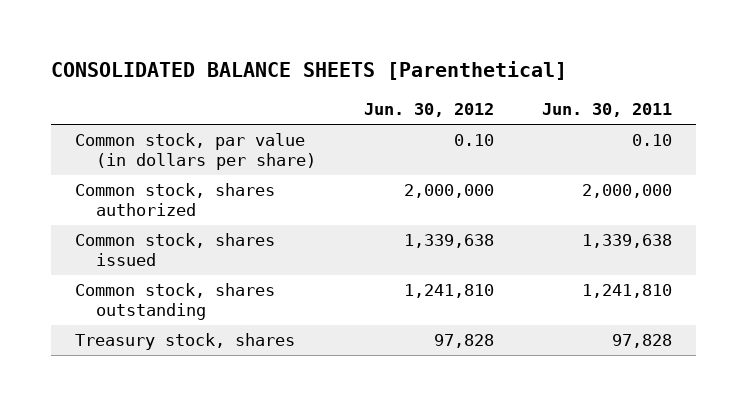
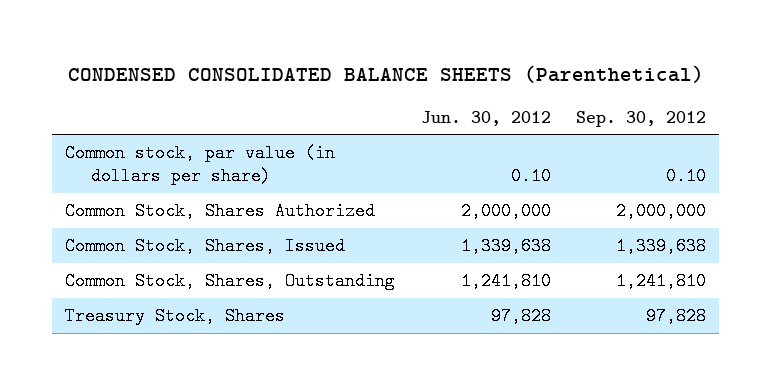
- CONSOLIDATED BALANCE SHEETS [Parenthetical]
+ CONDENSED CONSOLIDATED BALANCE SHEETS (Parenthetical)
- | Jun. 30, 2012 | Jun. 30, 2011
+ | Jun. 30, 2012 | Sep. 30, 2012
- Common stock, shares authorized | 2,000,000 | 2,000,000
- Common stock, shares issued | 1,339,638 | 1,339,638
- Common stock, shares outstanding | 1,241,810 | 1,241,810
- Treasury stock, shares | 97,828 | 97,828
+ Common Stock, Shares Authorized | 2,000,000 | 2,000,000
+ Common Stock, Shares, Issued | 1,339,638 | 1,339,638
+ Common Stock, Shares, Outstanding | 1,241,810 | 1,241,810
+ Treasury Stock, Shares | 97,828 | 97,828

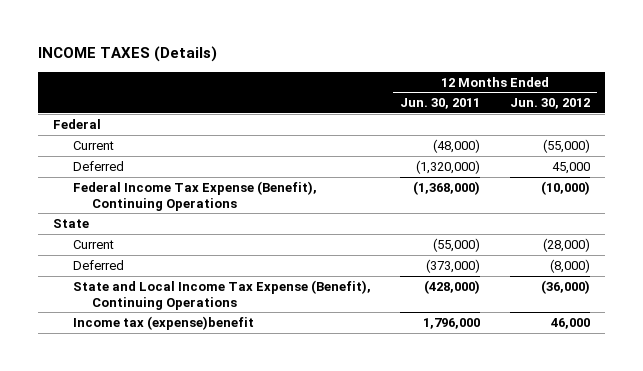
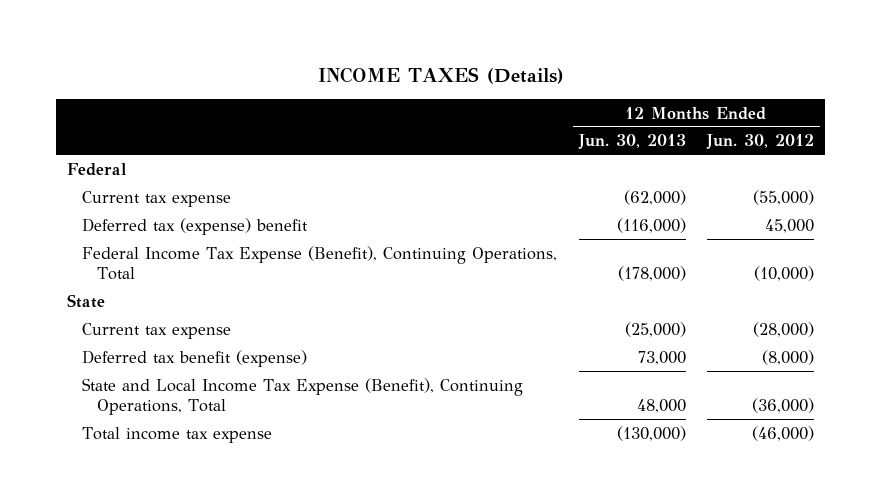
- | 12 Months Ended Jun. 30, 2011 | 12 Months Ended Jun. 30, 2012
+ | 12 Months Ended Jun. 30, 2013 | 12 Months Ended Jun. 30, 2012
- Current | (48,000) | (55,000)
- Deferred | (1,320,000) | 45,000
- Federal Income Tax Expense (Benefit), Continuing Operations | (1,368,000) | (10,000)
+ Current tax expense | (62,000) | (55,000)
+ Deferred tax (expense) benefit | (116,000) | 45,000
+ Federal Income Tax Expense (Benefit), Continuing Operations, Total | (178,000) | (10,000)
- Current | (55,000) | (28,000)
- Deferred | (373,000) | (8,000)
- State and Local Income Tax Expense (Benefit), Continuing Operations | (428,000) | (36,000)
- Income tax (expense)benefit | 1,796,000 | 46,000
+ Current tax expense | (25,000) | (28,000)
+ Deferred tax benefit (expense) | 73,000 | (8,000)
+ State and Local Income Tax Expense (Benefit), Continuing Operations, Total | 48,000 | (36,000)
+ Total income tax expense | (130,000) | (46,000)

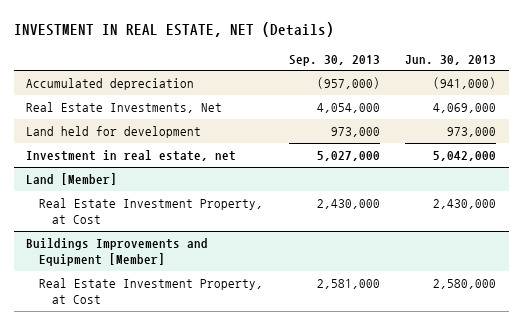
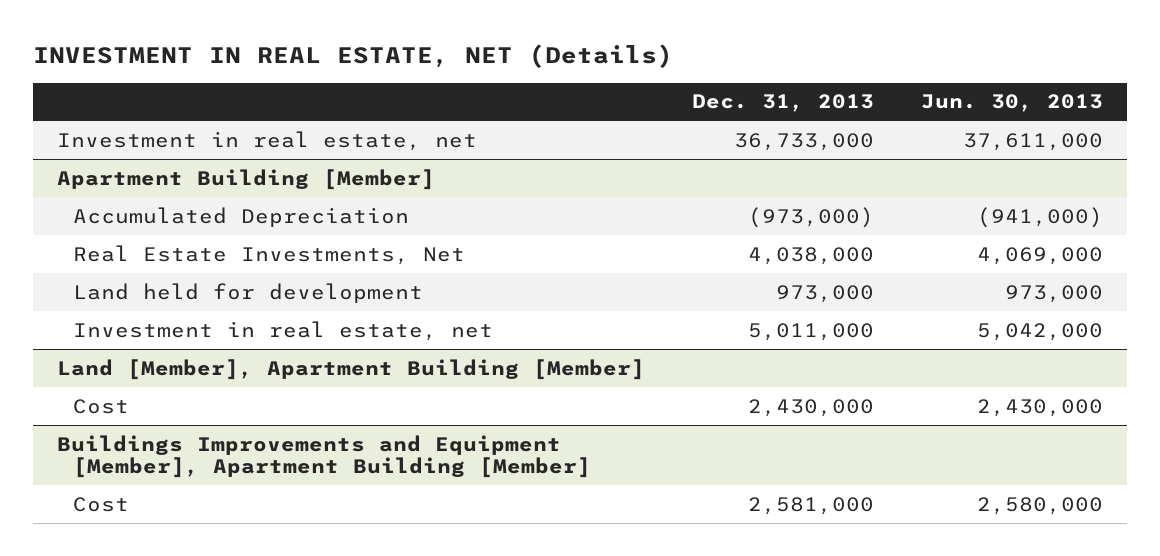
- | Sep. 30, 2013 | Jun. 30, 2013
+ | Dec. 31, 2013 | Jun. 30, 2013
- Accumulated depreciation | (957,000) | (941,000)
+ Investment in real estate, net | 36,733,000 | 37,611,000
+ Apartment Building [Member]
+ Accumulated Depreciation | (973,000) | (941,000)
- Land [Member]
- Real Estate Investment Property, at Cost | 2,430,000 | 2,430,000
- Buildings Improvements and Equipment [Member]
- Real Estate Investment Property, at Cost | 2,581,000 | 2,580,000
+ Land [Member], Apartment Building [Member]
+ Cost | 2,430,000 | 2,430,000
+ Buildings Improvements and Equipment [Member], Apartment Building [Member]
+ Cost | 2,581,000 | 2,580,000

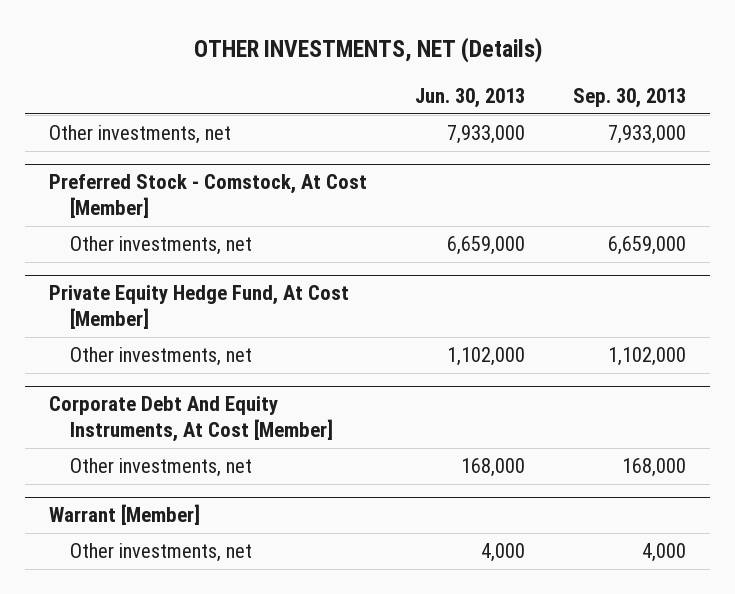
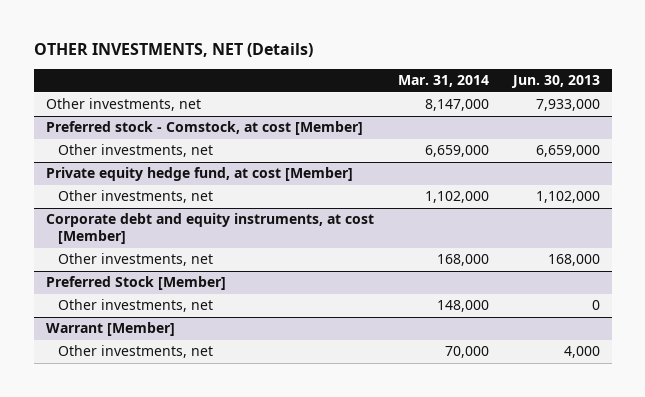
- | Jun. 30, 2013 | Sep. 30, 2013
+ | Mar. 31, 2014 | Jun. 30, 2013
- Preferred Stock - Comstock, At Cost [Member]
+ Preferred stock - Comstock, at cost [Member]
- Private Equity Hedge Fund, At Cost [Member]
+ Private equity hedge fund, at cost [Member]
- Corporate Debt And Equity Instruments, At Cost [Member]
+ Corporate debt and equity instruments, at cost [Member]
+ Preferred Stock [Member]
+ Other investments, net | 148,000 | 0

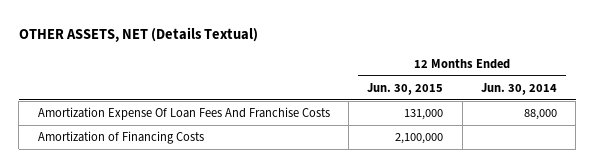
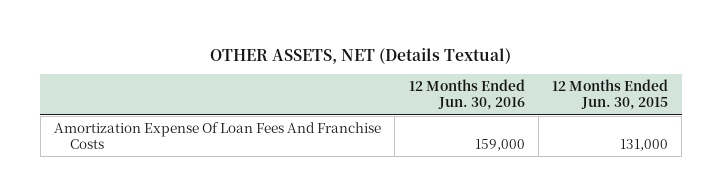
- | 12 Months Ended Jun. 30, 2015 | 12 Months Ended Jun. 30, 2014
+ | 12 Months Ended Jun. 30, 2016 | 12 Months Ended Jun. 30, 2015
- Amortization of Financing Costs | 2,100,000 |

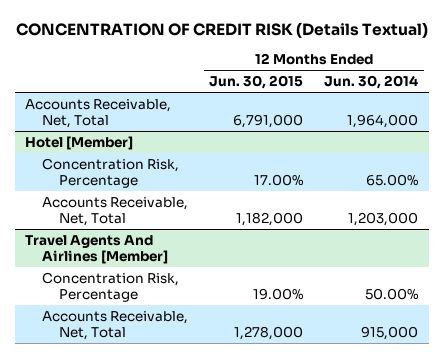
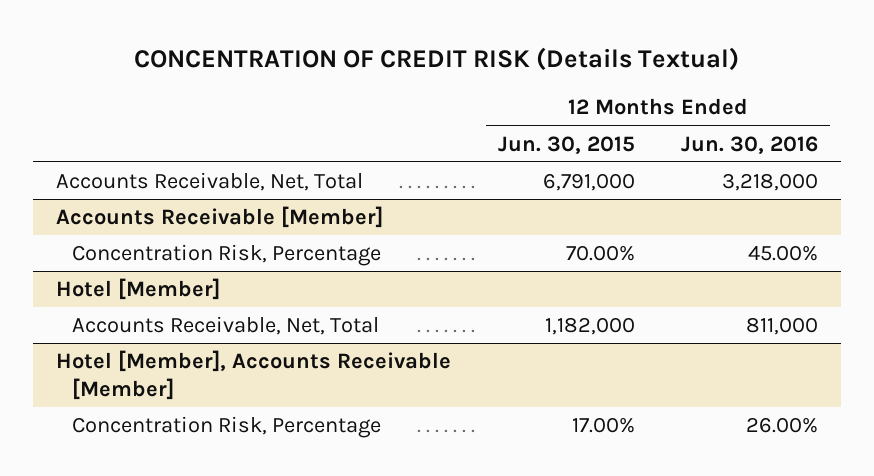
- | 12 Months Ended Jun. 30, 2015 | 12 Months Ended Jun. 30, 2014
+ | 12 Months Ended Jun. 30, 2015 | 12 Months Ended Jun. 30, 2016
+ Accounts Receivable [Member]
+ Concentration Risk, Percentage | 70.00% | 45.00%
@ Hotel [Member]
- Concentration Risk, Percentage | 17.00% | 65.00%
- Travel Agents And Airlines [Member]
- Concentration Risk, Percentage | 19.00% | 50.00%
- Accounts Receivable, Net, Total | 1,278,000 | 915,000
+ Hotel [Member], Accounts Receivable [Member]
+ Concentration Risk, Percentage | 17.00% | 26.00%

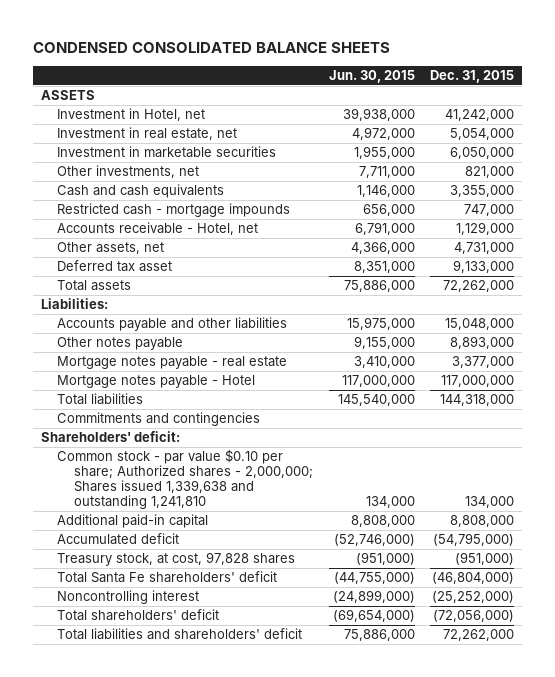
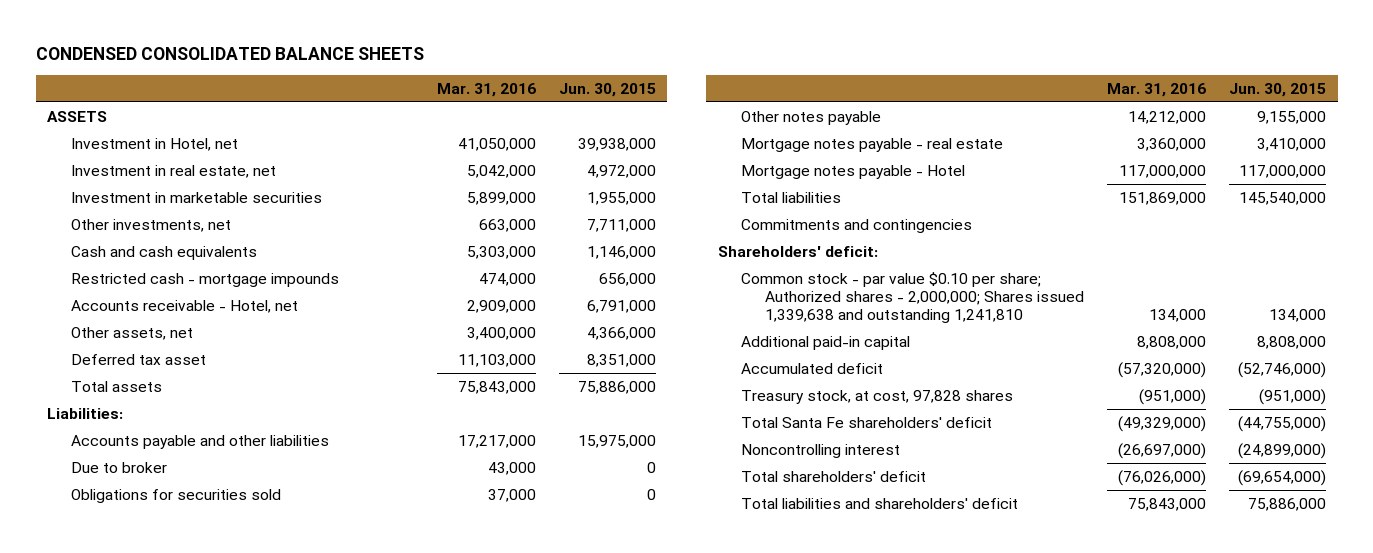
- | Jun. 30, 2015 | Dec. 31, 2015
+ | Mar. 31, 2016 | Jun. 30, 2015
+ Due to broker | 43,000 | 0
+ Obligations for securities sold | 37,000 | 0

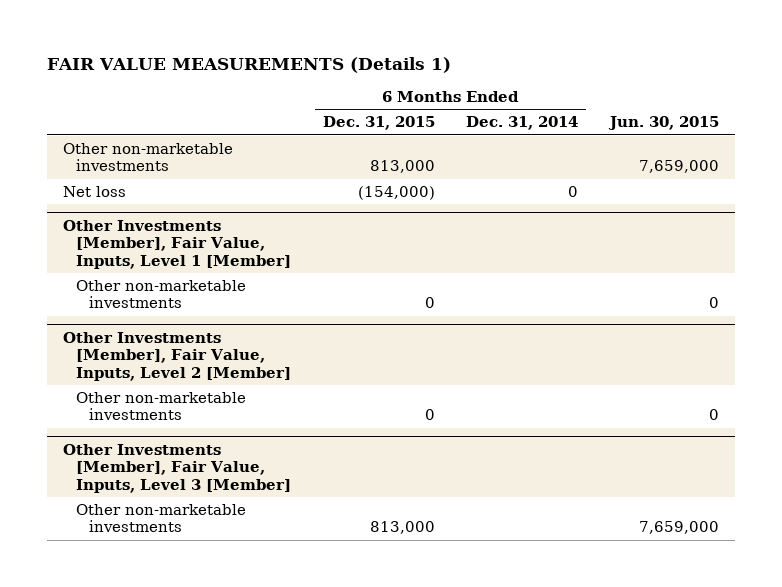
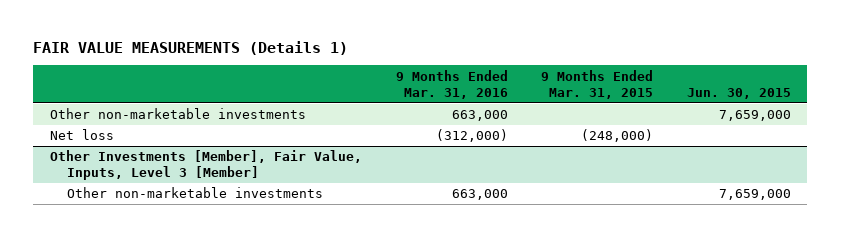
- | 6 Months Ended Dec. 31, 2015 | 6 Months Ended Dec. 31, 2014 | Jun. 30, 2015
+ | 9 Months Ended Mar. 31, 2016 | 9 Months Ended Mar. 31, 2015 | Jun. 30, 2015
- Other Investments [Member], Fair Value, Inputs, Level 1 [Member]
- Other non-marketable investments | 0 | | 0
- Other Investments [Member], Fair Value, Inputs, Level 2 [Member]
- Other non-marketable investments | 0 | | 0

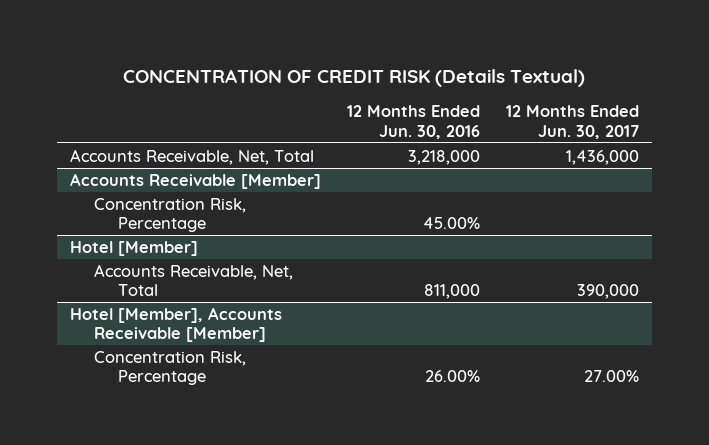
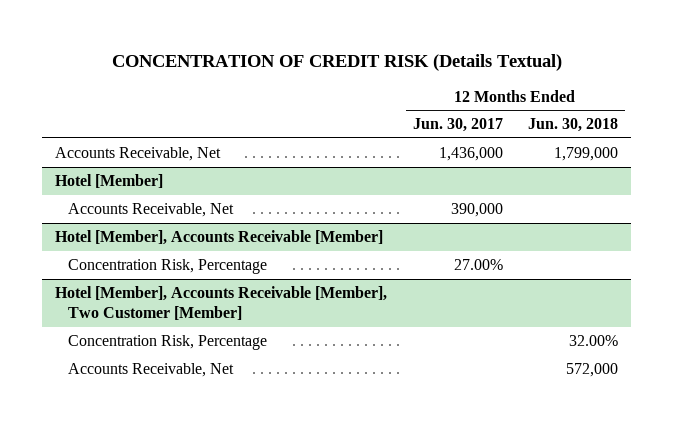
- | 12 Months Ended Jun. 30, 2016 | 12 Months Ended Jun. 30, 2017
+ | 12 Months Ended Jun. 30, 2017 | 12 Months Ended Jun. 30, 2018
- Accounts Receivable, Net, Total | 3,218,000 | 1,436,000
- Accounts Receivable [Member]
- Concentration Risk, Percentage | 45.00% |
+ Accounts Receivable, Net | 1,436,000 | 1,799,000
@ Hotel [Member]
- Accounts Receivable, Net, Total | 811,000 | 390,000
+ Accounts Receivable, Net | 390,000 |
+ Hotel [Member], Accounts Receivable [Member], Two Customer [Member]
+ Concentration Risk, Percentage | | 32.00%
+ Accounts Receivable, Net | | 572,000

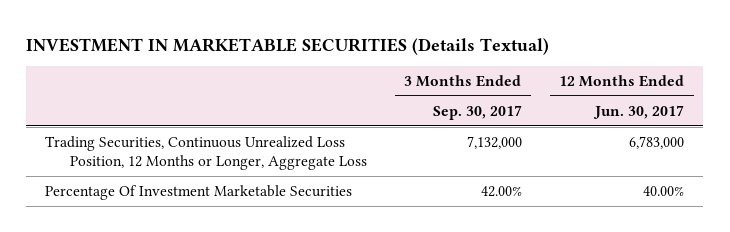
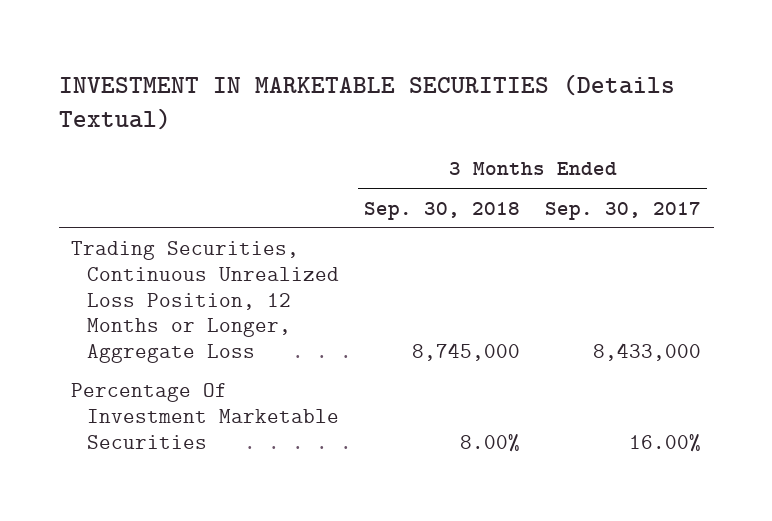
- | 3 Months Ended Sep. 30, 2017 | 12 Months Ended Jun. 30, 2017
+ | 3 Months Ended Sep. 30, 2018 | 3 Months Ended Sep. 30, 2017
- Trading Securities, Continuous Unrealized Loss Position, 12 Months or Longer, Aggregate Loss | 7,132,000 | 6,783,000
- Percentage Of Investment Marketable Securities | 42.00% | 40.00%
+ Trading Securities, Continuous Unrealized Loss Position, 12 Months or Longer, Aggregate Loss | 8,745,000 | 8,433,000
+ Percentage Of Investment Marketable Securities | 8.00% | 16.00%

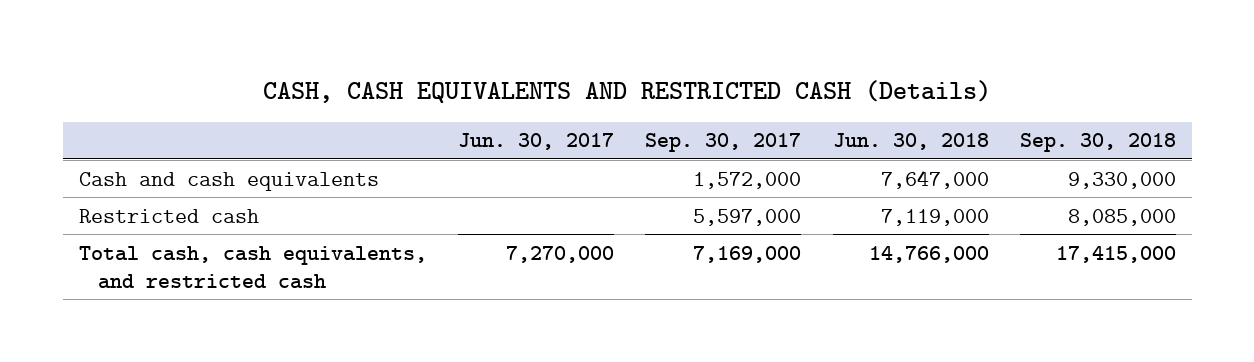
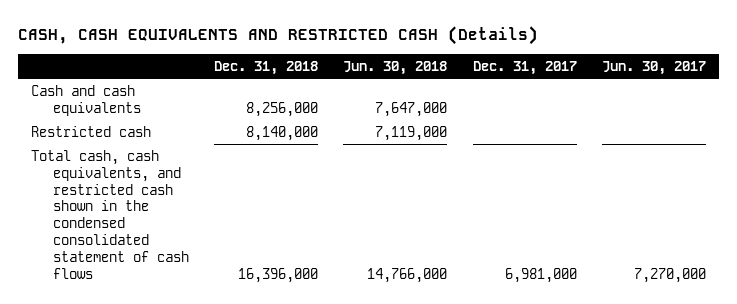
- | Jun. 30, 2017 | Sep. 30, 2017 | Jun. 30, 2018 | Sep. 30, 2018
+ | Dec. 31, 2018 | Jun. 30, 2018 | Dec. 31, 2017 | Jun. 30, 2017
- Total cash, cash equivalents, and restricted cash | 7,270,000 | 7,169,000 | 14,766,000 | 17,415,000
+ Total cash, cash equivalents, and restricted cash shown in the condensed consolidated statement of cash flows | 16,396,000 | 14,766,000 | 6,981,000 | 7,270,000

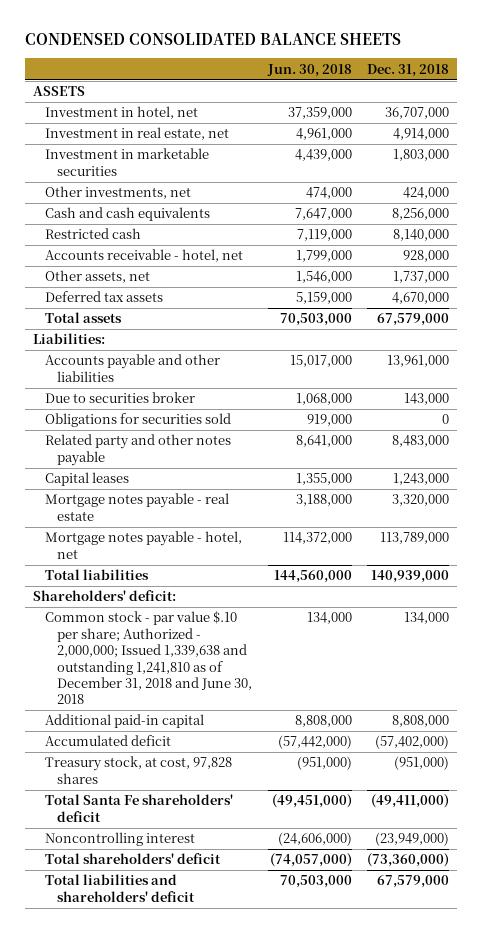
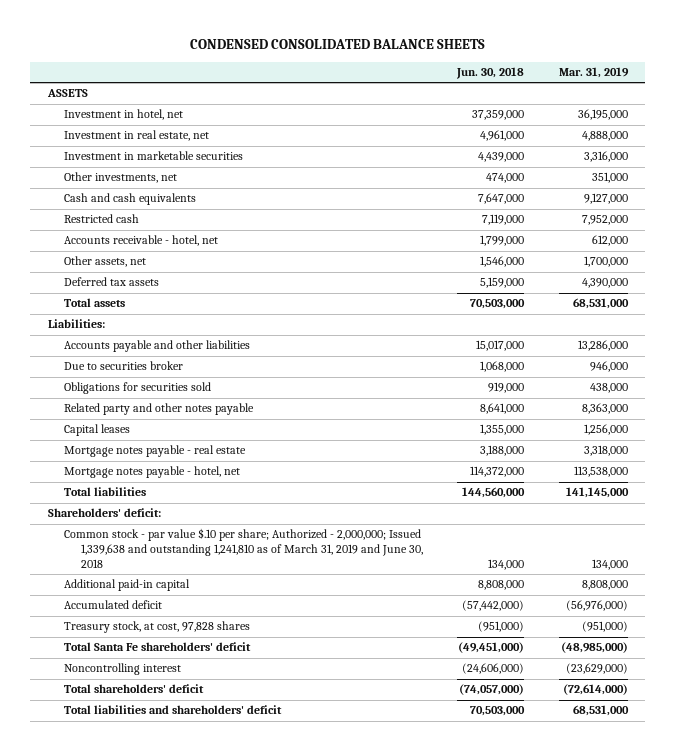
- | Jun. 30, 2018 | Dec. 31, 2018
+ | Jun. 30, 2018 | Mar. 31, 2019
- Common stock - par value $.10 per share; Authorized - 2,000,000; Issued 1,339,638 and outstanding 1,241,810 as of December 31, 2018 and June 30, 2018 | 134,000 | 134,000
+ Common stock - par value $.10 per share; Authorized - 2,000,000; Issued 1,339,638 and outstanding 1,241,810 as of March 31, 2019 and June 30, 2018 | 134,000 | 134,000

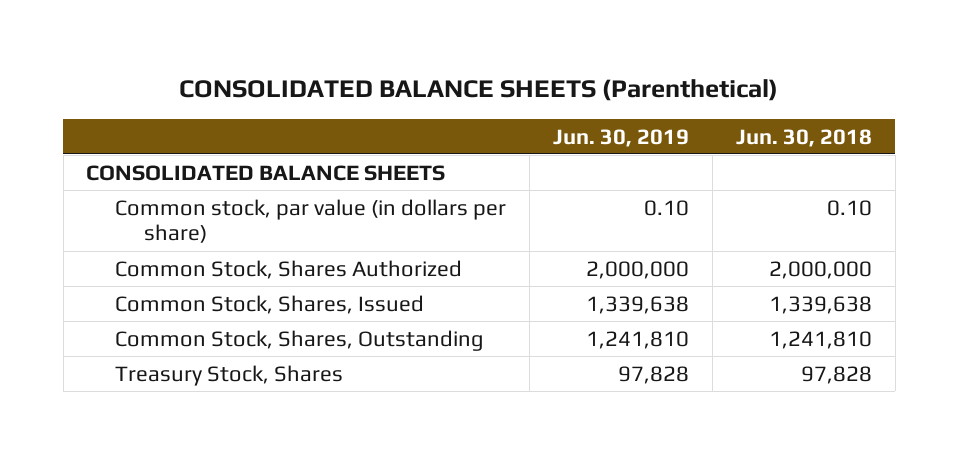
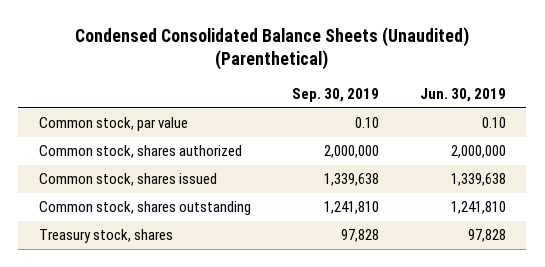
- CONSOLIDATED BALANCE SHEETS (Parenthetical)
+ Condensed Consolidated Balance Sheets (Unaudited) (Parenthetical)
- | Jun. 30, 2019 | Jun. 30, 2018
+ | Sep. 30, 2019 | Jun. 30, 2019
- CONSOLIDATED BALANCE SHEETS
- Common stock, par value (in dollars per share) | 0.10 | 0.10
- Common Stock, Shares Authorized | 2,000,000 | 2,000,000
- Common Stock, Shares, Issued | 1,339,638 | 1,339,638
- Common Stock, Shares, Outstanding | 1,241,810 | 1,241,810
- Treasury Stock, Shares | 97,828 | 97,828
+ Common stock, par value | 0.10 | 0.10
+ Common stock, shares authorized | 2,000,000 | 2,000,000
+ Common stock, shares issued | 1,339,638 | 1,339,638
+ Common stock, shares outstanding | 1,241,810 | 1,241,810
+ Treasury stock, shares | 97,828 | 97,828

